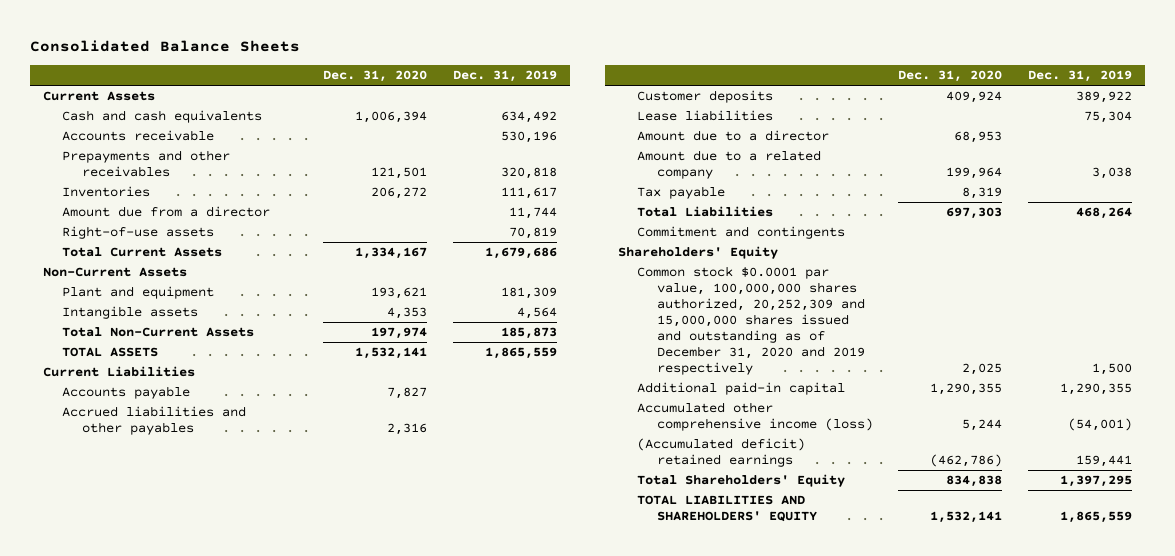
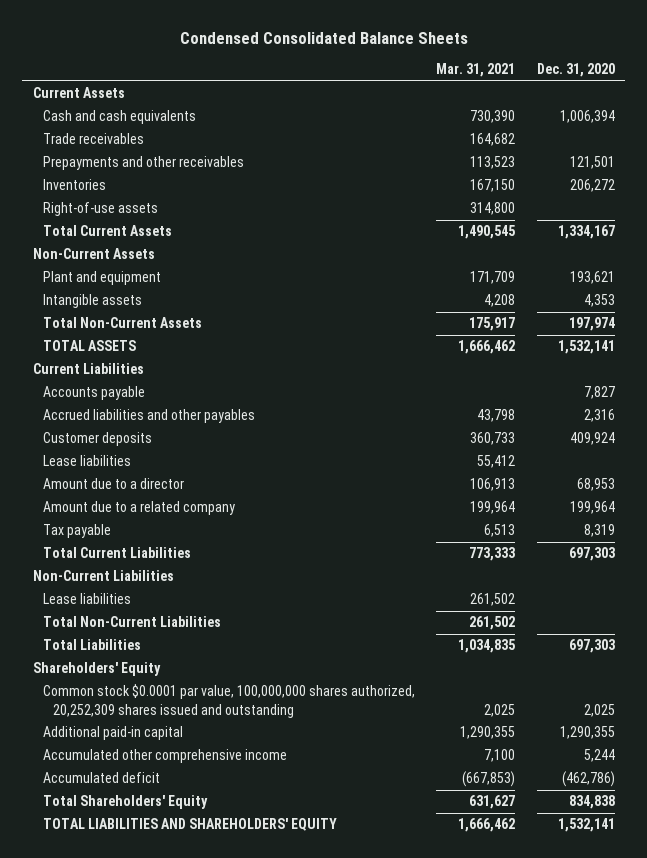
- Consolidated Balance Sheets
+ Condensed Consolidated Balance Sheets
- | Dec. 31, 2020 | Dec. 31, 2019
+ | Mar. 31, 2021 | Dec. 31, 2020
- Accounts receivable | | 530,196
+ Trade receivables | 164,682 |
- Amount due from a director | | 11,744
+ Total Current Liabilities | 773,333 | 697,303
+ Non-Current Liabilities
+ Lease liabilities | 261,502 |
+ Total Non-Current Liabilities | 261,502 |
- Commitment and contingents
- Common stock $0.0001 par value, 100,000,000 shares authorized, 20,252,309 and 15,000,000 shares issued and outstanding as of December 31, 2020 and 2019 respectively | 2,025 | 1,500
+ Common stock $0.0001 par value, 100,000,000 shares authorized, 20,252,309 shares issued and outstanding | 2,025 | 2,025
- Accumulated other comprehensive income (loss) | 5,244 | (54,001)
- (Accumulated deficit) retained earnings | (462,786) | 159,441
+ Accumulated other comprehensive income | 7,100 | 5,244
+ Accumulated deficit | (667,853) | (462,786)

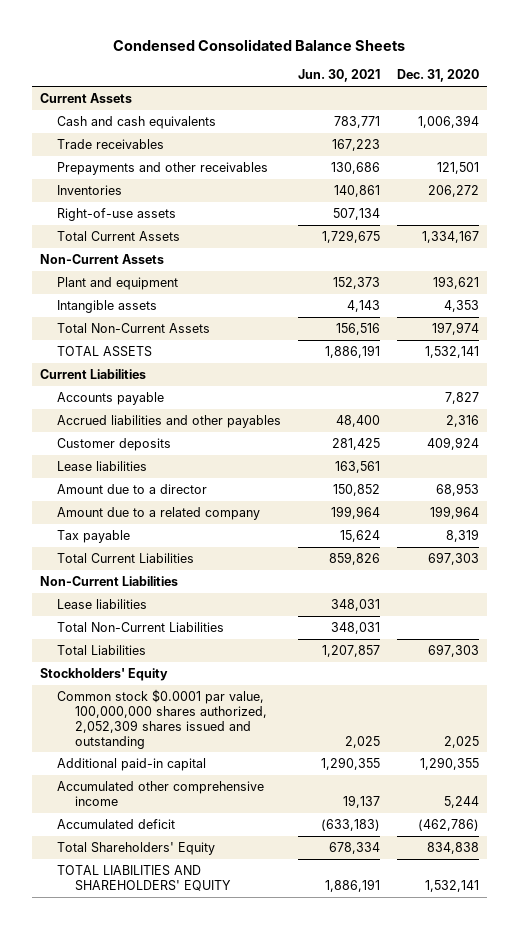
- | Mar. 31, 2021 | Dec. 31, 2020
+ | Jun. 30, 2021 | Dec. 31, 2020
- Shareholders' Equity
- Common stock $0.0001 par value, 100,000,000 shares authorized, 20,252,309 shares issued and outstanding | 2,025 | 2,025
+ Stockholders' Equity
+ Common stock $0.0001 par value, 100,000,000 shares authorized, 2,052,309 shares issued and outstanding | 2,025 | 2,025

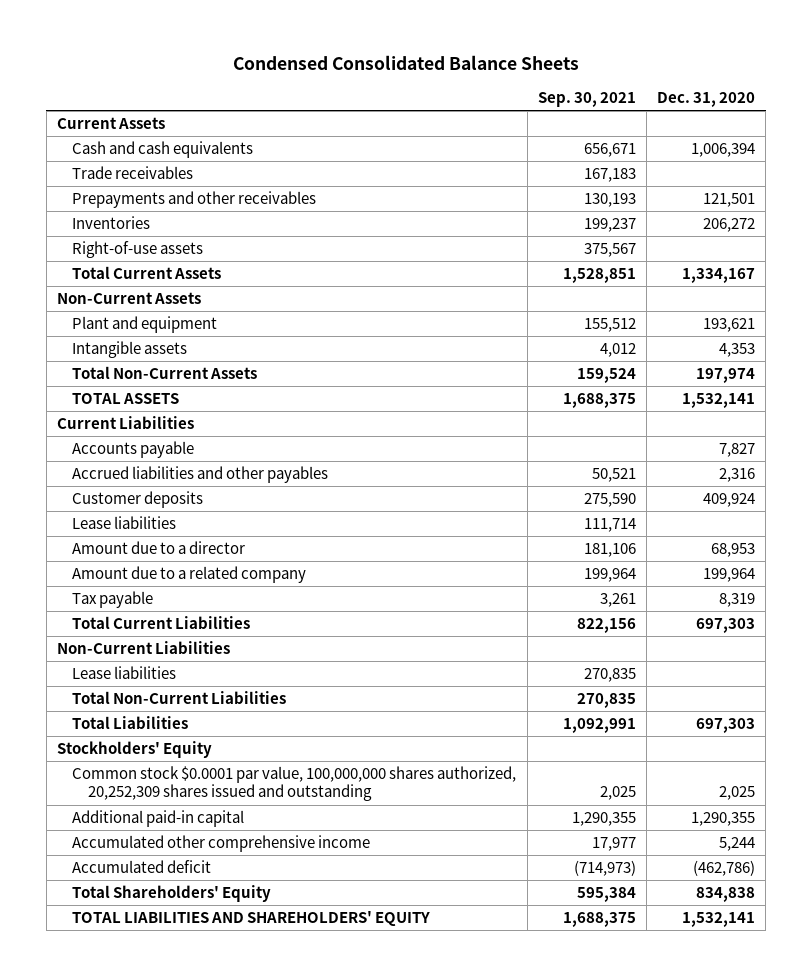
- | Jun. 30, 2021 | Dec. 31, 2020
+ | Sep. 30, 2021 | Dec. 31, 2020
- Common stock $0.0001 par value, 100,000,000 shares authorized, 2,052,309 shares issued and outstanding | 2,025 | 2,025
+ Common stock $0.0001 par value, 100,000,000 shares authorized, 20,252,309 shares issued and outstanding | 2,025 | 2,025

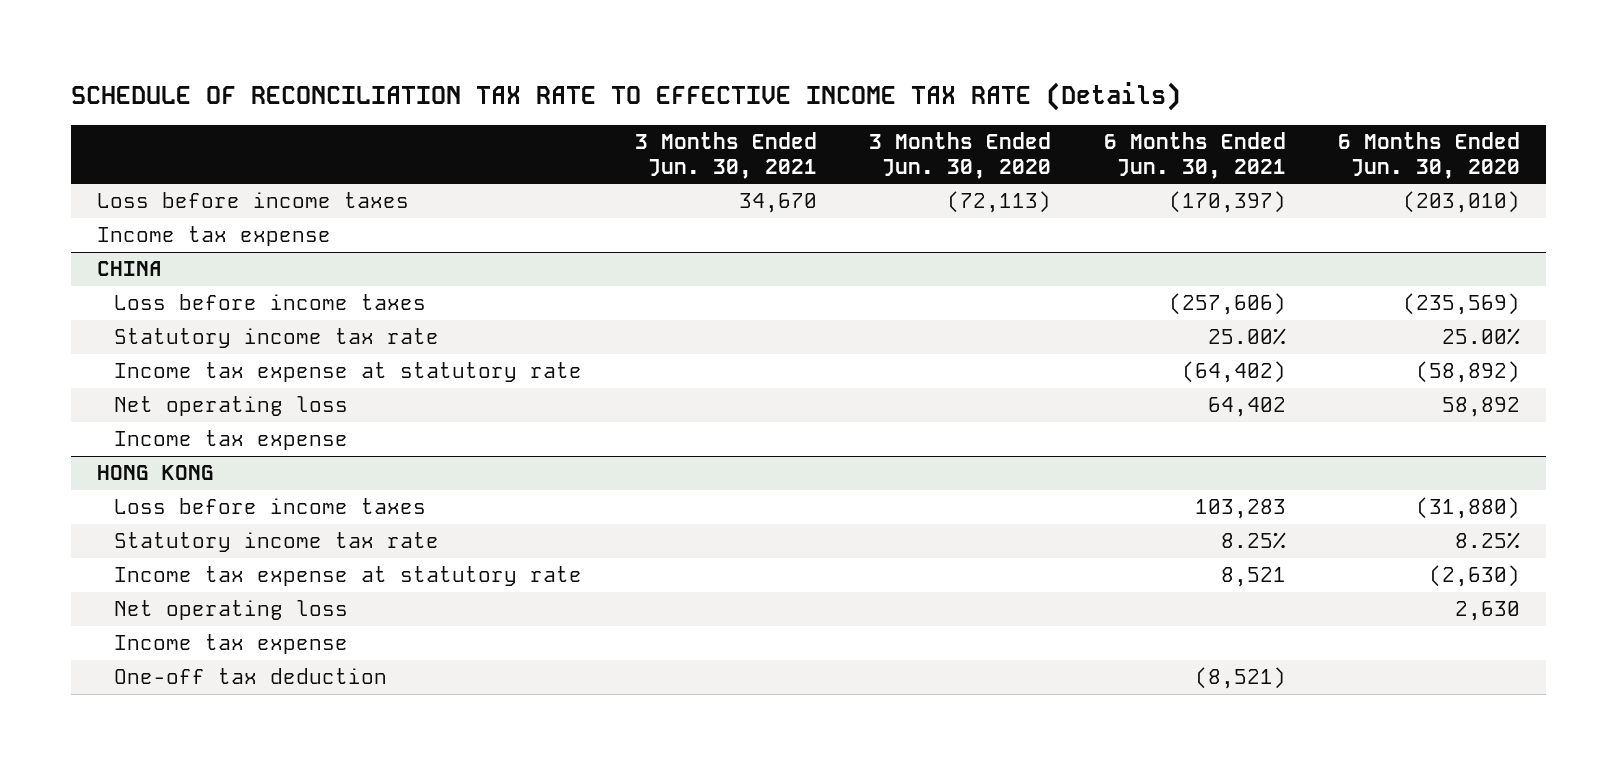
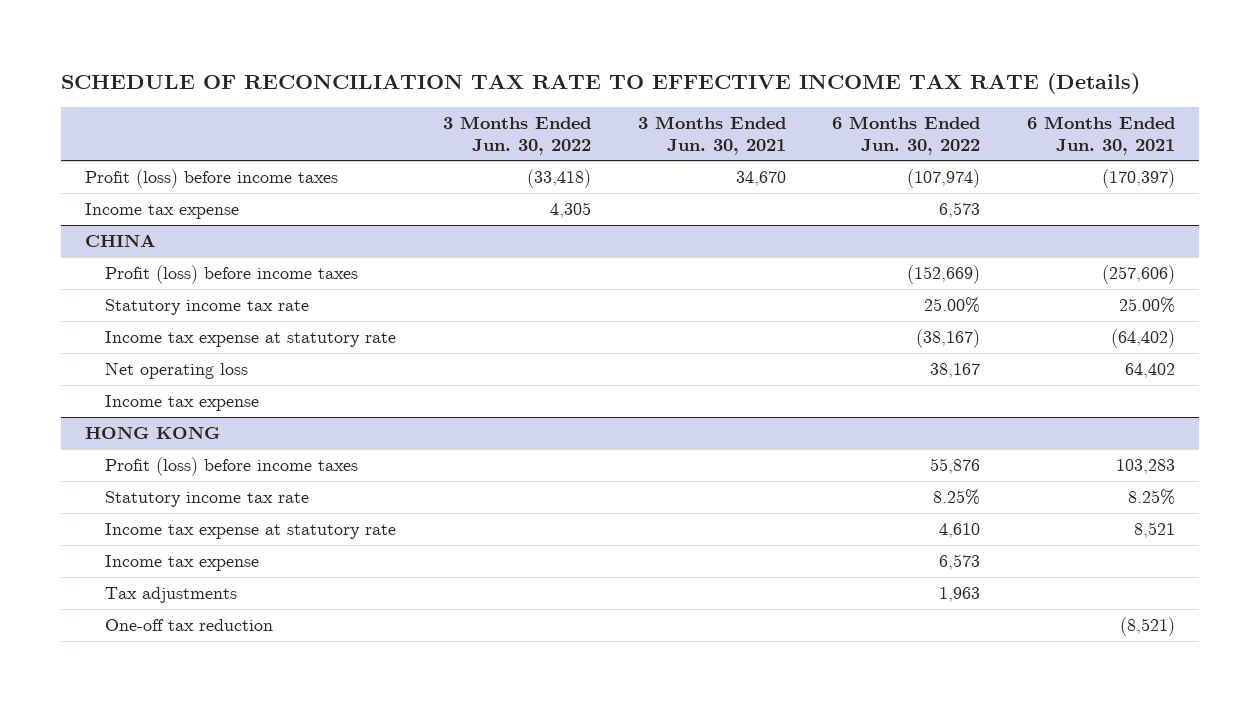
- | 3 Months Ended Jun. 30, 2021 | 3 Months Ended Jun. 30, 2020 | 6 Months Ended Jun. 30, 2021 | 6 Months Ended Jun. 30, 2020
+ | 3 Months Ended Jun. 30, 2022 | 3 Months Ended Jun. 30, 2021 | 6 Months Ended Jun. 30, 2022 | 6 Months Ended Jun. 30, 2021
- Loss before income taxes | 34,670 | (72,113) | (170,397) | (203,010)
+ Profit (loss) before income taxes | (33,418) | 34,670 | (107,974) | (170,397)
@ CHINA
- Loss before income taxes | | | (257,606) | (235,569)
+ Profit (loss) before income taxes | | | (152,669) | (257,606)
@ HONG KONG
- Loss before income taxes | | | 103,283 | (31,880)
+ Profit (loss) before income taxes | | | 55,876 | 103,283
- Net operating loss | | | | 2,630
- One-off tax deduction | | | (8,521) |
+ Tax adjustments | | | 1,963 |
+ One-off tax reduction | | | | (8,521)

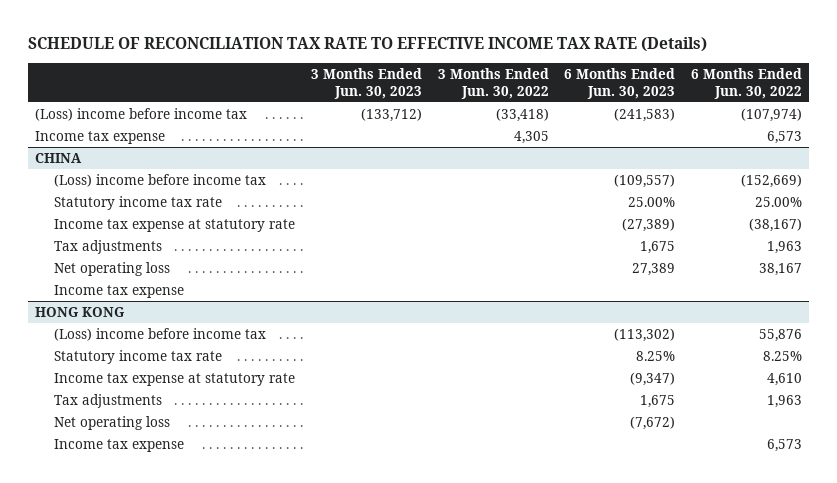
- | 3 Months Ended Jun. 30, 2022 | 3 Months Ended Jun. 30, 2021 | 6 Months Ended Jun. 30, 2022 | 6 Months Ended Jun. 30, 2021
+ | 3 Months Ended Jun. 30, 2023 | 3 Months Ended Jun. 30, 2022 | 6 Months Ended Jun. 30, 2023 | 6 Months Ended Jun. 30, 2022
- Profit (loss) before income taxes | (33,418) | 34,670 | (107,974) | (170,397)
+ (Loss) income before income tax | (133,712) | (33,418) | (241,583) | (107,974)
@ CHINA
- Profit (loss) before income taxes | | | (152,669) | (257,606)
+ (Loss) income before income tax | | | (109,557) | (152,669)
+ Tax adjustments | | | 1,675 | 1,963
@ HONG KONG
- Profit (loss) before income taxes | | | 55,876 | 103,283
+ (Loss) income before income tax | | | (113,302) | 55,876
- One-off tax reduction | | | | (8,521)
+ Net operating loss | | | (7,672) |
moved down: Income tax expense | | | | 6,573

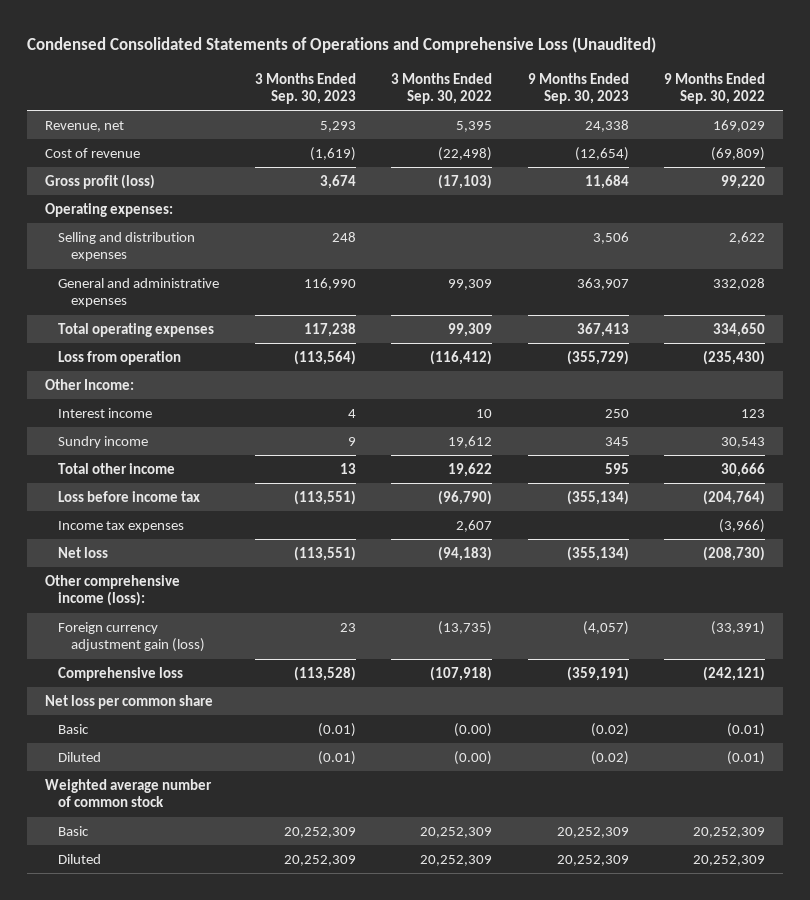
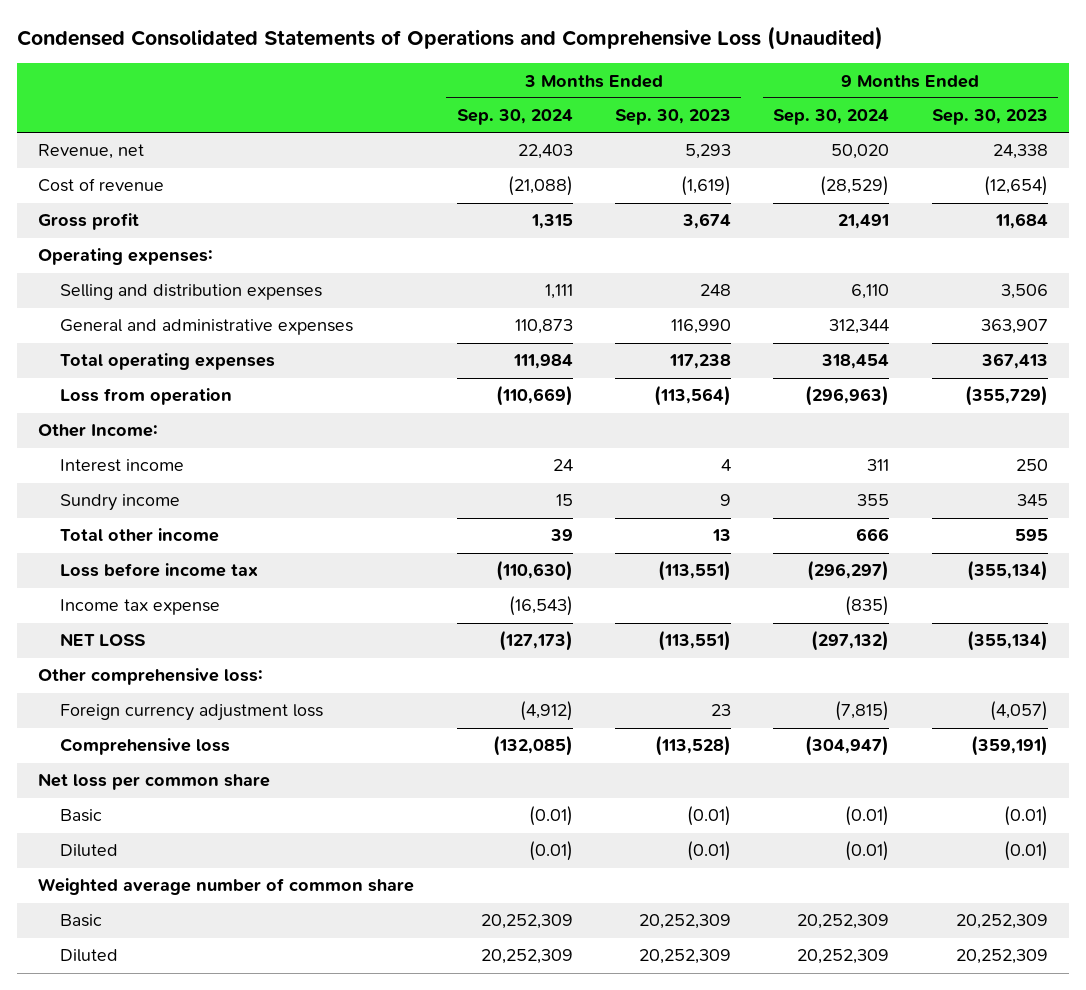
- | 3 Months Ended Sep. 30, 2023 | 3 Months Ended Sep. 30, 2022 | 9 Months Ended Sep. 30, 2023 | 9 Months Ended Sep. 30, 2022
+ | 3 Months Ended Sep. 30, 2024 | 3 Months Ended Sep. 30, 2023 | 9 Months Ended Sep. 30, 2024 | 9 Months Ended Sep. 30, 2023
- Gross profit (loss) | 3,674 | (17,103) | 11,684 | 99,220
+ Gross profit | 1,315 | 3,674 | 21,491 | 11,684
- Income tax expenses | | 2,607 | | (3,966)
- Net loss | (113,551) | (94,183) | (355,134) | (208,730)
- Other comprehensive income (loss):
- Foreign currency adjustment gain (loss) | 23 | (13,735) | (4,057) | (33,391)
+ Income tax expense | (16,543) | | (835) |
+ NET LOSS | (127,173) | (113,551) | (297,132) | (355,134)
+ Other comprehensive loss:
+ Foreign currency adjustment loss | (4,912) | 23 | (7,815) | (4,057)
- Basic | (0.01) | (0.00) | (0.02) | (0.01)
- Diluted | (0.01) | (0.00) | (0.02) | (0.01)
- Weighted average number of common stock
+ Basic | (0.01) | (0.01) | (0.01) | (0.01)
+ Diluted | (0.01) | (0.01) | (0.01) | (0.01)
+ Weighted average number of common share

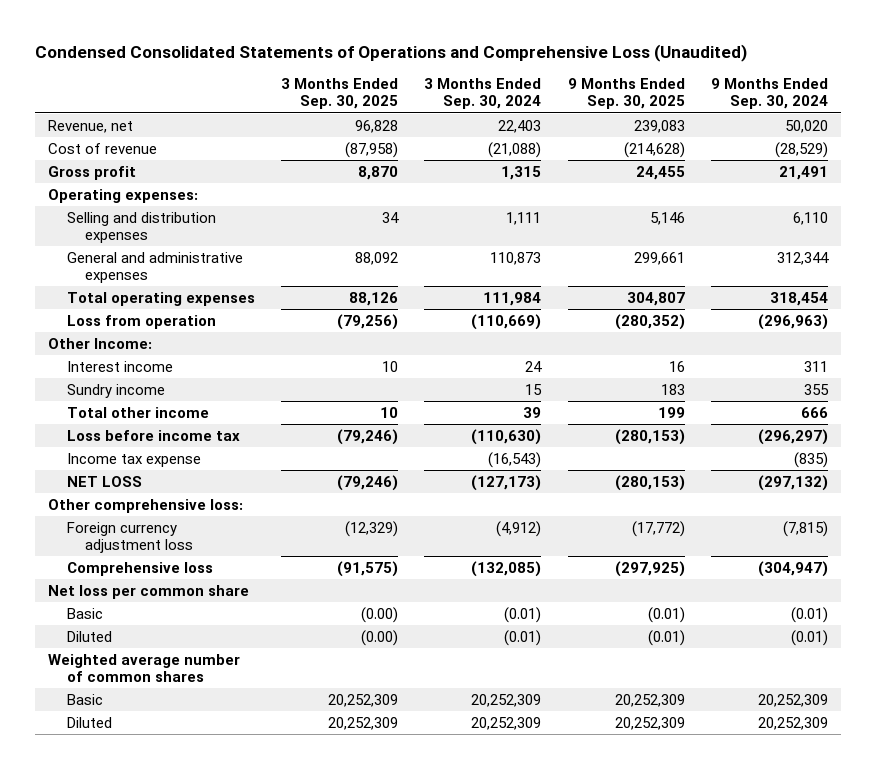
- | 3 Months Ended Sep. 30, 2024 | 3 Months Ended Sep. 30, 2023 | 9 Months Ended Sep. 30, 2024 | 9 Months Ended Sep. 30, 2023
+ | 3 Months Ended Sep. 30, 2025 | 3 Months Ended Sep. 30, 2024 | 9 Months Ended Sep. 30, 2025 | 9 Months Ended Sep. 30, 2024
- Weighted average number of common share
+ Weighted average number of common shares

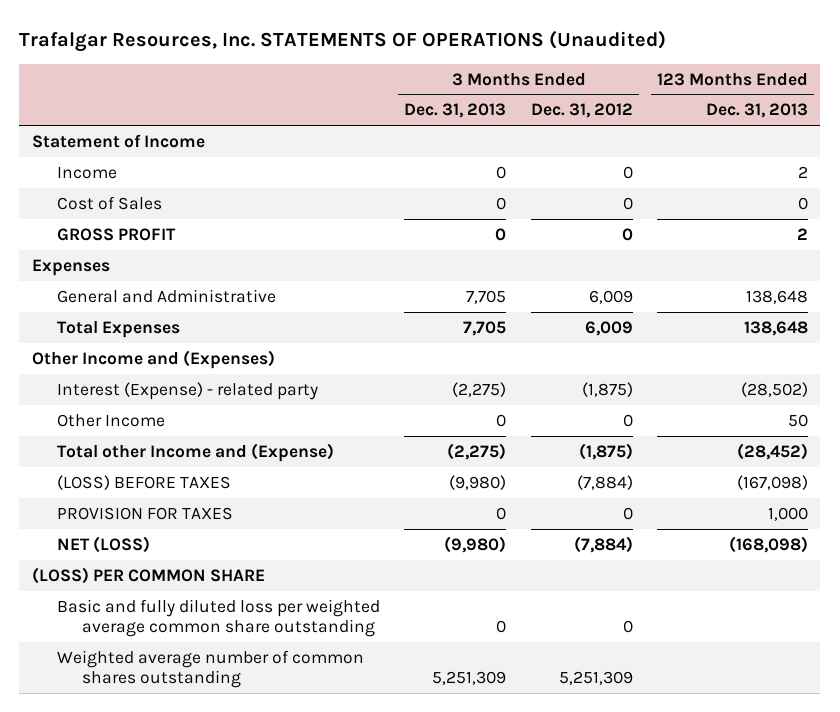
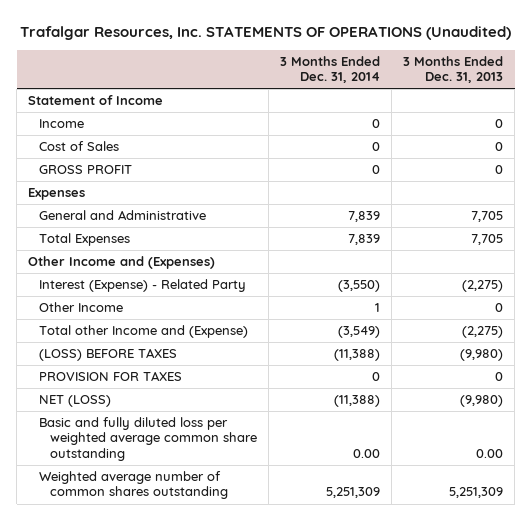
- | 3 Months Ended Dec. 31, 2013 | 3 Months Ended Dec. 31, 2012 | 123 Months Ended Dec. 31, 2013
+ | 3 Months Ended Dec. 31, 2014 | 3 Months Ended Dec. 31, 2013
- Interest (Expense) - related party | (2,275) | (1,875) | (28,502)
+ Interest (Expense) - Related Party | (3,550) | (2,275)
- (LOSS) PER COMMON SHARE
- Basic and fully diluted loss per weighted average common share outstanding | 0 | 0 |
+ Basic and fully diluted loss per weighted average common share outstanding | 0.00 | 0.00

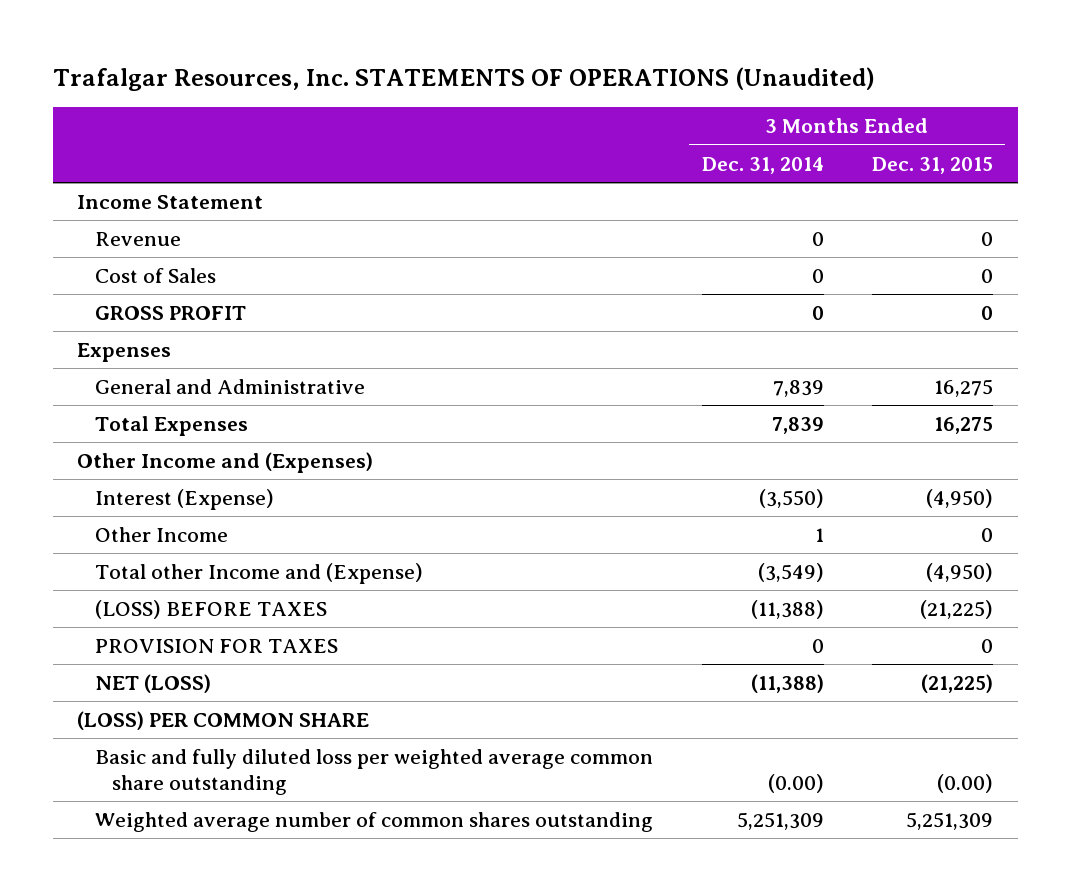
- | 3 Months Ended Dec. 31, 2014 | 3 Months Ended Dec. 31, 2013
+ | 3 Months Ended Dec. 31, 2014 | 3 Months Ended Dec. 31, 2015
- Statement of Income
- Income | 0 | 0
+ Income Statement
+ Revenue | 0 | 0
- Interest (Expense) - Related Party | (3,550) | (2,275)
+ Interest (Expense) | (3,550) | (4,950)
- Basic and fully diluted loss per weighted average common share outstanding | 0.00 | 0.00
+ (LOSS) PER COMMON SHARE
+ Basic and fully diluted loss per weighted average common share outstanding | (0.00) | (0.00)

